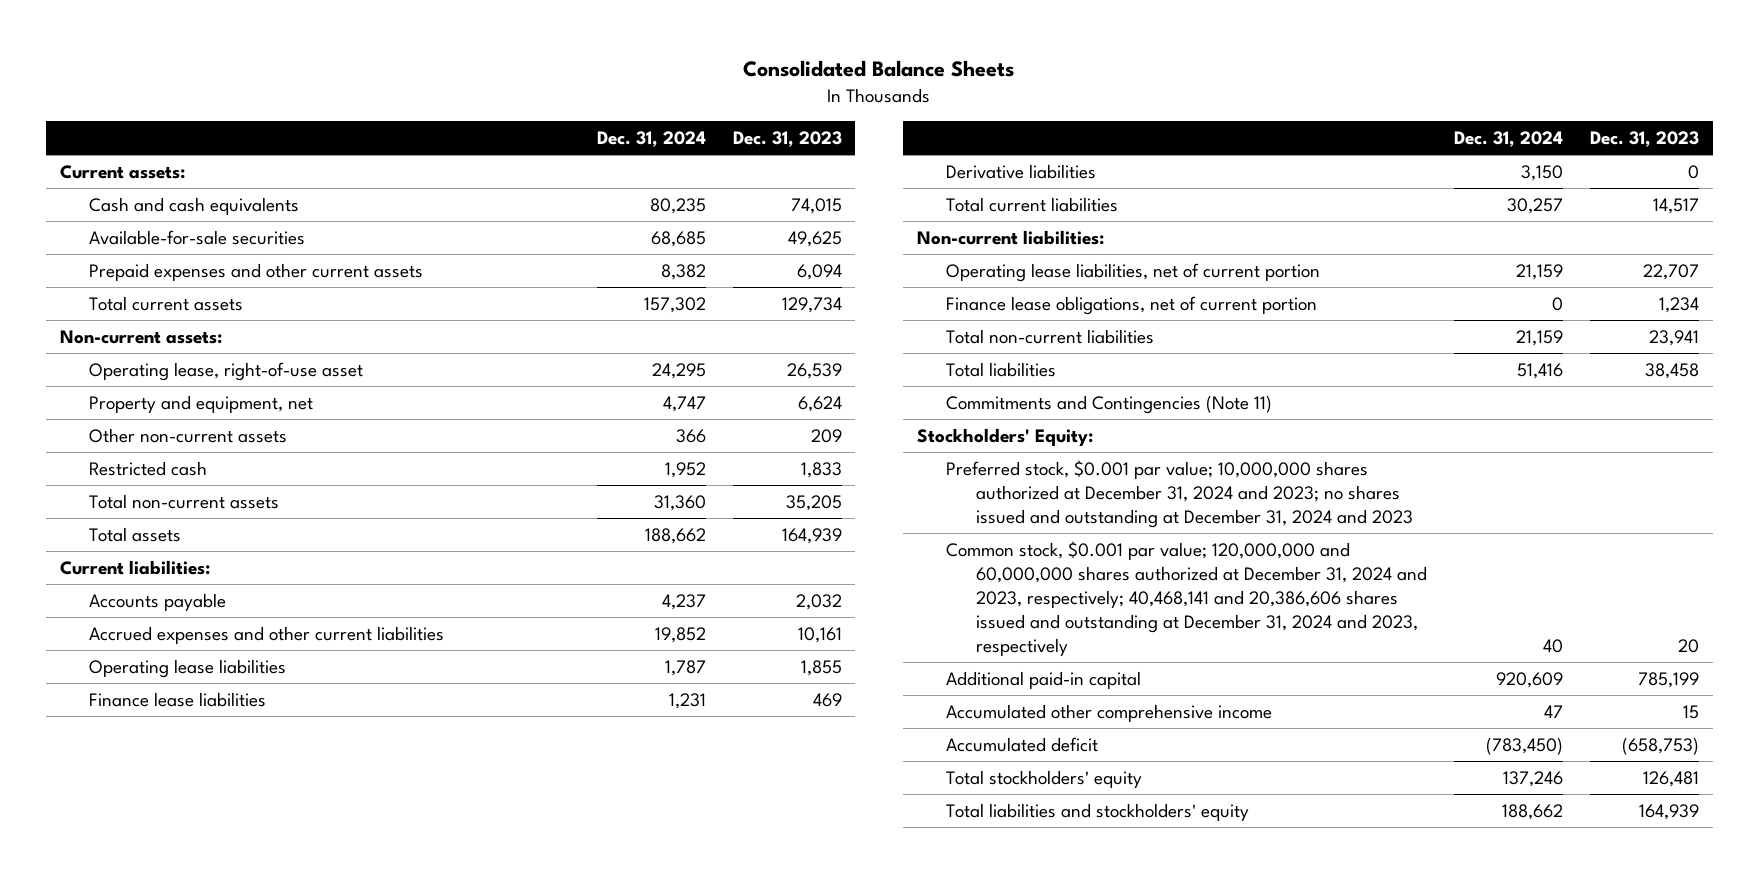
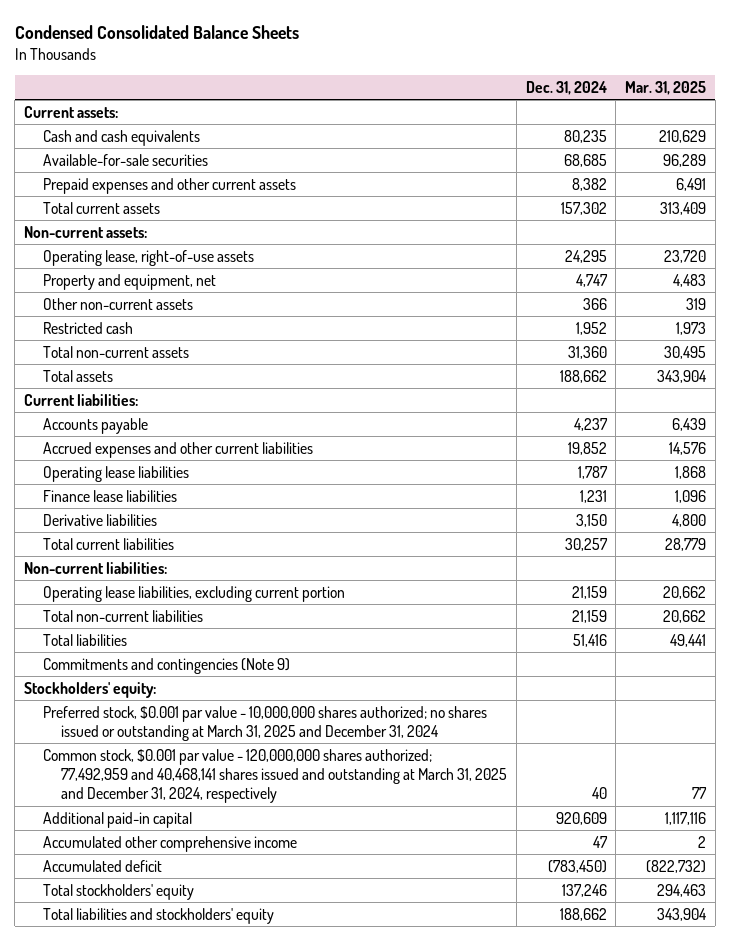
- Consolidated Balance Sheets
+ Condensed Consolidated Balance Sheets
- | Dec. 31, 2024 | Dec. 31, 2023
+ | Dec. 31, 2024 | Mar. 31, 2025
- Operating lease, right-of-use asset | 24,295 | 26,539
+ Operating lease, right-of-use assets | 24,295 | 23,720
- Operating lease liabilities, net of current portion | 21,159 | 22,707
- Finance lease obligations, net of current portion | 0 | 1,234
+ Operating lease liabilities, excluding current portion | 21,159 | 20,662
- Commitments and Contingencies (Note 11)
- Stockholders' Equity:
- Preferred stock, $0.001 par value; 10,000,000 shares authorized at December 31, 2024 and 2023; no shares issued and outstanding at December 31, 2024 and 2023
- Common stock, $0.001 par value; 120,000,000 and 60,000,000 shares authorized at December 31, 2024 and 2023, respectively; 40,468,141 and 20,386,606 shares issued and outstanding at December 31, 2024 and 2023, respectively | 40 | 20
+ Commitments and contingencies (Note 9)
+ Stockholders' equity:
+ Preferred stock, $0.001 par value - 10,000,000 shares authorized; no shares issued or outstanding at March 31, 2025 and December 31, 2024
+ Common stock, $0.001 par value - 120,000,000 shares authorized; 77,492,959 and 40,468,141 shares issued and outstanding at March 31, 2025 and December 31, 2024, respectively | 40 | 77

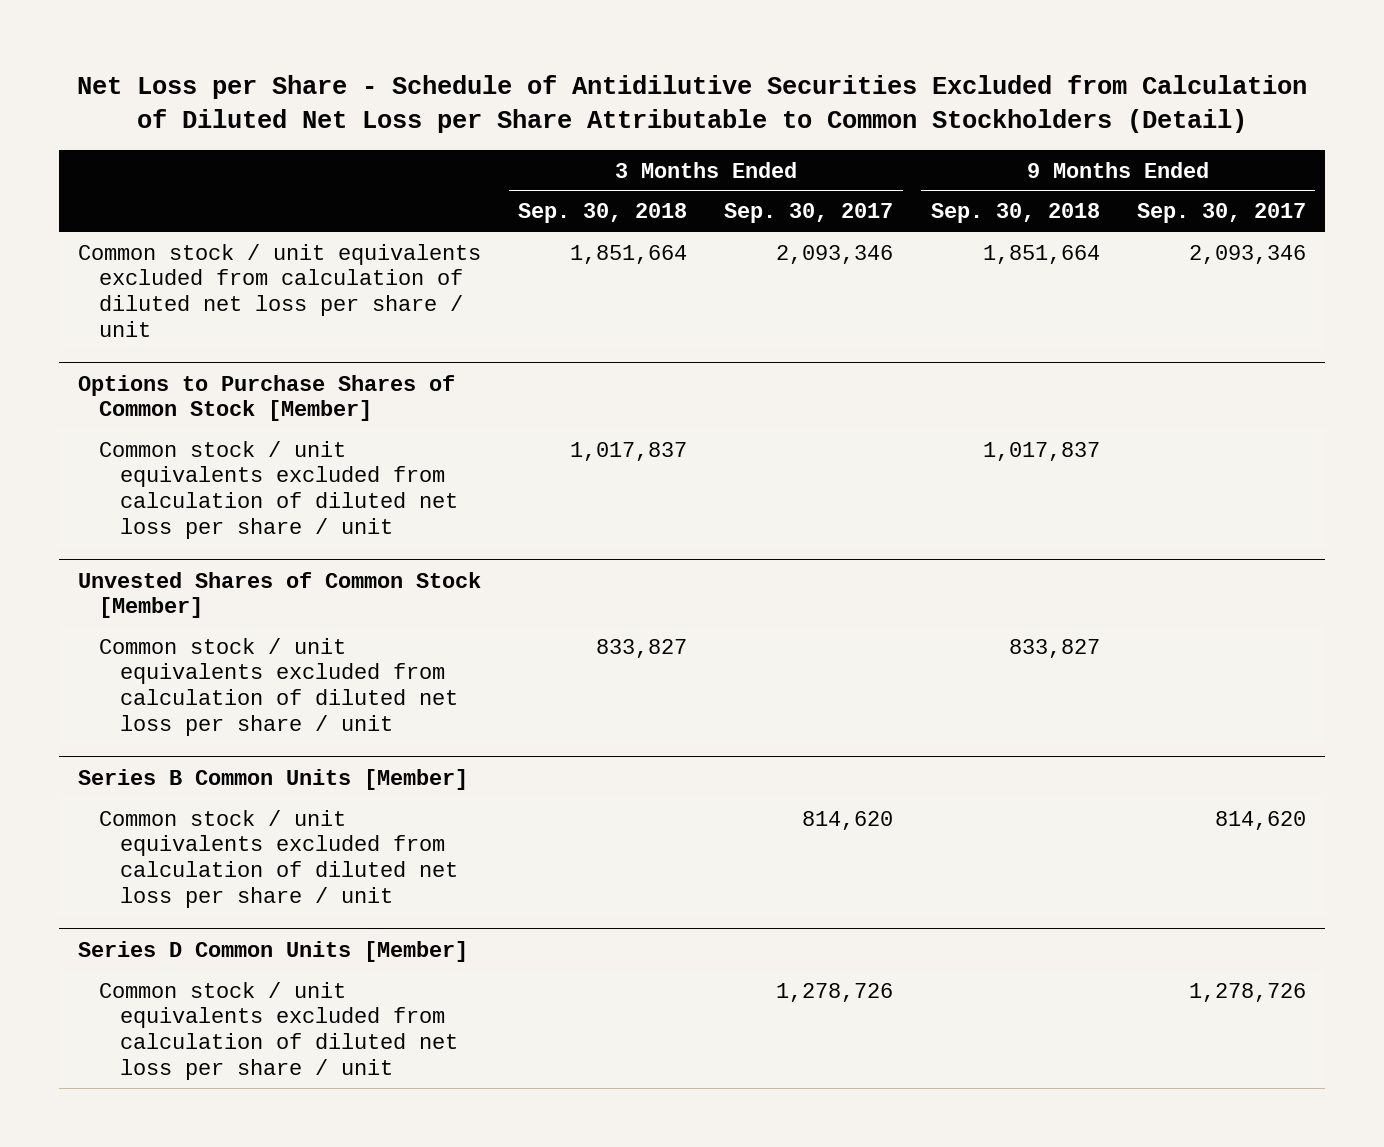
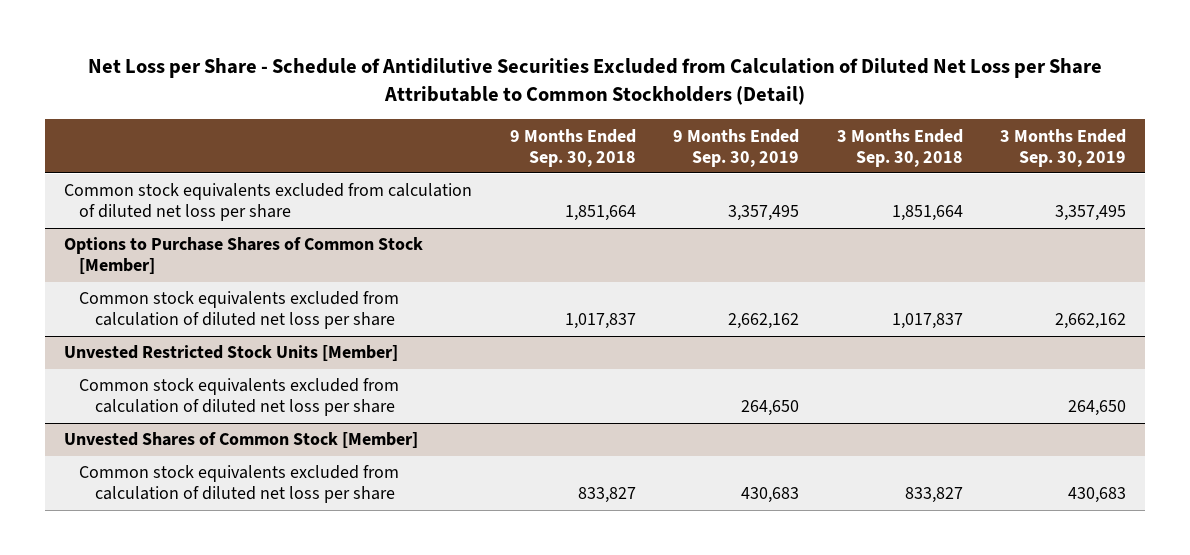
- | 3 Months Ended Sep. 30, 2018 | 3 Months Ended Sep. 30, 2017 | 9 Months Ended Sep. 30, 2018 | 9 Months Ended Sep. 30, 2017
+ | 9 Months Ended Sep. 30, 2018 | 9 Months Ended Sep. 30, 2019 | 3 Months Ended Sep. 30, 2018 | 3 Months Ended Sep. 30, 2019
- Common stock / unit equivalents excluded from calculation of diluted net loss per share / unit | 1,851,664 | 2,093,346 | 1,851,664 | 2,093,346
+ Common stock equivalents excluded from calculation of diluted net loss per share | 1,851,664 | 3,357,495 | 1,851,664 | 3,357,495
@ Options to Purchase Shares of Common Stock [Member]
- Common stock / unit equivalents excluded from calculation of diluted net loss per share / unit | 1,017,837 | | 1,017,837 |
+ Common stock equivalents excluded from calculation of diluted net loss per share | 1,017,837 | 2,662,162 | 1,017,837 | 2,662,162
+ Unvested Restricted Stock Units [Member]
+ Common stock equivalents excluded from calculation of diluted net loss per share | | 264,650 | | 264,650
@ Unvested Shares of Common Stock [Member]
- Common stock / unit equivalents excluded from calculation of diluted net loss per share / unit | 833,827 | | 833,827 |
- Series B Common Units [Member]
- Common stock / unit equivalents excluded from calculation of diluted net loss per share / unit | | 814,620 | | 814,620
- Series D Common Units [Member]
- Common stock / unit equivalents excluded from calculation of diluted net loss per share / unit | | 1,278,726 | | 1,278,726
@ Unvested Shares of Common Stock [Member]
+ Common stock equivalents excluded from calculation of diluted net loss per share | 833,827 | 430,683 | 833,827 | 430,683

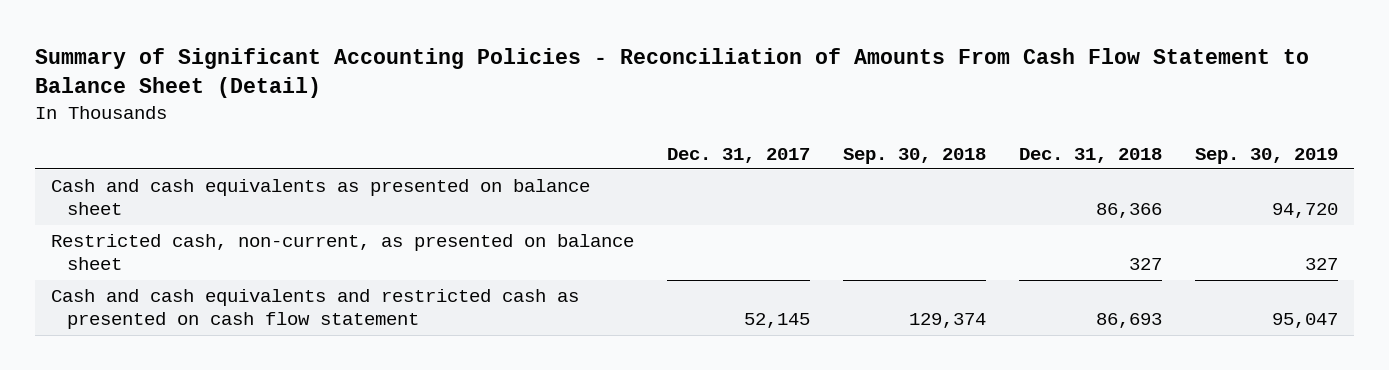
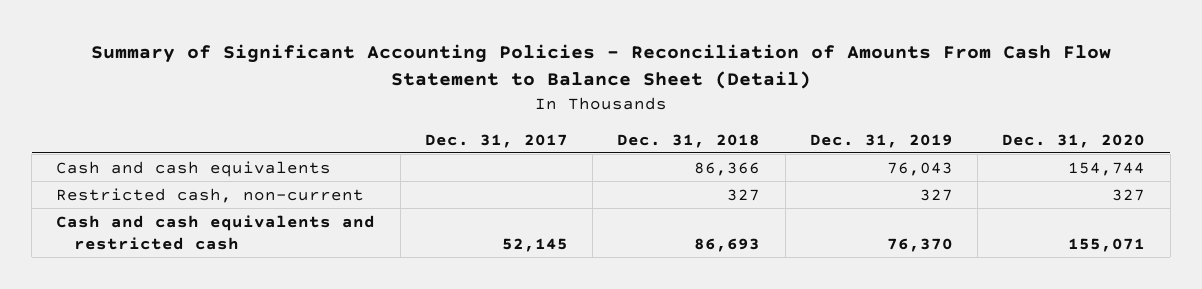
- | Dec. 31, 2017 | Sep. 30, 2018 | Dec. 31, 2018 | Sep. 30, 2019
+ | Dec. 31, 2017 | Dec. 31, 2018 | Dec. 31, 2019 | Dec. 31, 2020
- Cash and cash equivalents as presented on balance sheet | | | 86,366 | 94,720
- Restricted cash, non-current, as presented on balance sheet | | | 327 | 327
- Cash and cash equivalents and restricted cash as presented on cash flow statement | 52,145 | 129,374 | 86,693 | 95,047
+ Cash and cash equivalents | | 86,366 | 76,043 | 154,744
+ Restricted cash, non-current | | 327 | 327 | 327
+ Cash and cash equivalents and restricted cash | 52,145 | 86,693 | 76,370 | 155,071

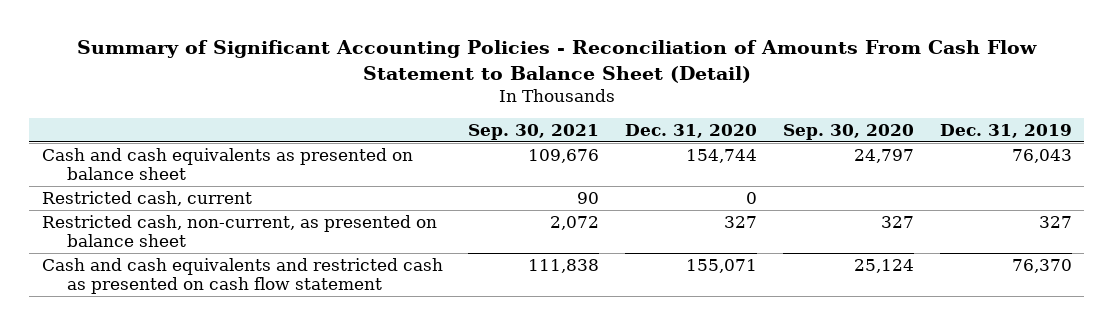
- | Dec. 31, 2017 | Dec. 31, 2018 | Dec. 31, 2019 | Dec. 31, 2020
+ | Sep. 30, 2021 | Dec. 31, 2020 | Sep. 30, 2020 | Dec. 31, 2019
- Cash and cash equivalents | | 86,366 | 76,043 | 154,744
- Restricted cash, non-current | | 327 | 327 | 327
- Cash and cash equivalents and restricted cash | 52,145 | 86,693 | 76,370 | 155,071
+ Cash and cash equivalents as presented on balance sheet | 109,676 | 154,744 | 24,797 | 76,043
+ Restricted cash, current | 90 | 0 | |
+ Restricted cash, non-current, as presented on balance sheet | 2,072 | 327 | 327 | 327
+ Cash and cash equivalents and restricted cash as presented on cash flow statement | 111,838 | 155,071 | 25,124 | 76,370

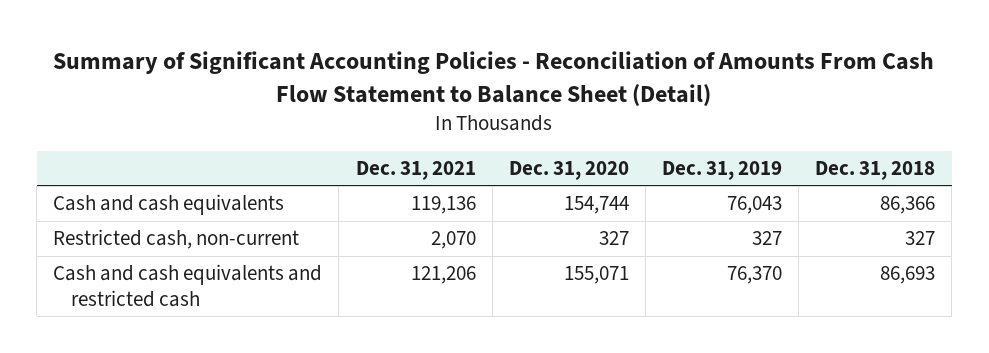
- | Sep. 30, 2021 | Dec. 31, 2020 | Sep. 30, 2020 | Dec. 31, 2019
+ | Dec. 31, 2021 | Dec. 31, 2020 | Dec. 31, 2019 | Dec. 31, 2018
- Cash and cash equivalents as presented on balance sheet | 109,676 | 154,744 | 24,797 | 76,043
- Restricted cash, current | 90 | 0 | |
- Restricted cash, non-current, as presented on balance sheet | 2,072 | 327 | 327 | 327
- Cash and cash equivalents and restricted cash as presented on cash flow statement | 111,838 | 155,071 | 25,124 | 76,370
+ Cash and cash equivalents | 119,136 | 154,744 | 76,043 | 86,366
+ Restricted cash, non-current | 2,070 | 327 | 327 | 327
+ Cash and cash equivalents and restricted cash | 121,206 | 155,071 | 76,370 | 86,693

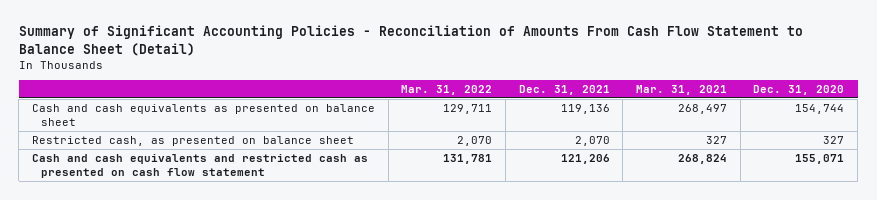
- | Dec. 31, 2021 | Dec. 31, 2020 | Dec. 31, 2019 | Dec. 31, 2018
+ | Mar. 31, 2022 | Dec. 31, 2021 | Mar. 31, 2021 | Dec. 31, 2020
- Cash and cash equivalents | 119,136 | 154,744 | 76,043 | 86,366
- Restricted cash, non-current | 2,070 | 327 | 327 | 327
- Cash and cash equivalents and restricted cash | 121,206 | 155,071 | 76,370 | 86,693
+ Cash and cash equivalents as presented on balance sheet | 129,711 | 119,136 | 268,497 | 154,744
+ Restricted cash, as presented on balance sheet | 2,070 | 2,070 | 327 | 327
+ Cash and cash equivalents and restricted cash as presented on cash flow statement | 131,781 | 121,206 | 268,824 | 155,071

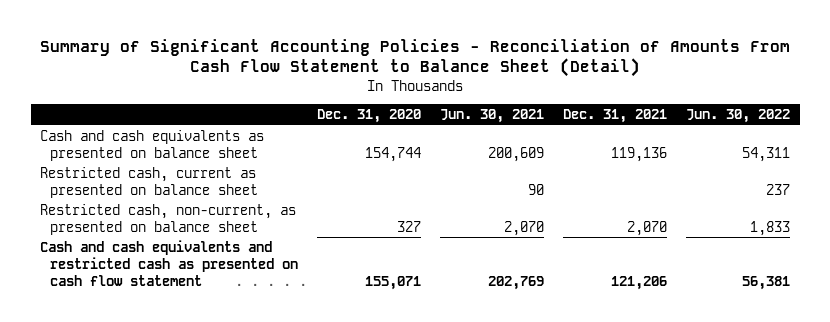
- | Mar. 31, 2022 | Dec. 31, 2021 | Mar. 31, 2021 | Dec. 31, 2020
+ | Dec. 31, 2020 | Jun. 30, 2021 | Dec. 31, 2021 | Jun. 30, 2022
- Restricted cash, as presented on balance sheet | 2,070 | 2,070 | 327 | 327
+ Restricted cash, current as presented on balance sheet | | 90 | | 237
+ Restricted cash, non-current, as presented on balance sheet | 327 | 2,070 | 2,070 | 1,833

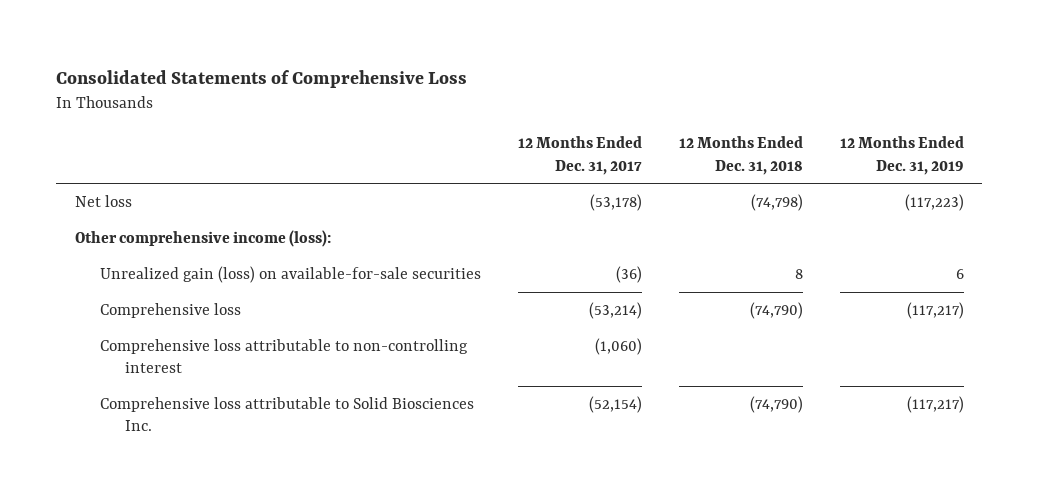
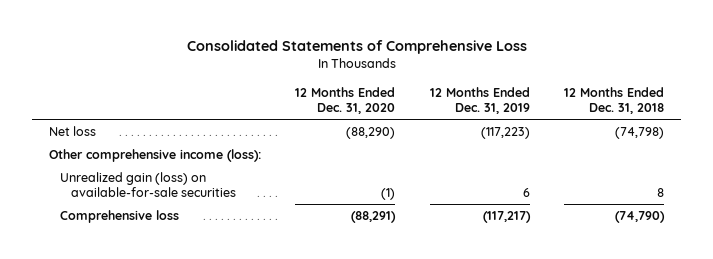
- | 12 Months Ended Dec. 31, 2017 | 12 Months Ended Dec. 31, 2018 | 12 Months Ended Dec. 31, 2019
+ | 12 Months Ended Dec. 31, 2020 | 12 Months Ended Dec. 31, 2019 | 12 Months Ended Dec. 31, 2018
- Comprehensive loss attributable to non-controlling interest | (1,060) | |
- Comprehensive loss attributable to Solid Biosciences Inc. | (52,154) | (74,790) | (117,217)

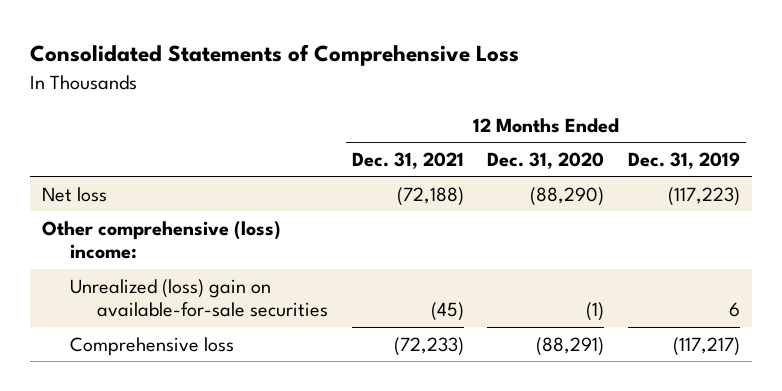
- | 12 Months Ended Dec. 31, 2020 | 12 Months Ended Dec. 31, 2019 | 12 Months Ended Dec. 31, 2018
+ | 12 Months Ended Dec. 31, 2021 | 12 Months Ended Dec. 31, 2020 | 12 Months Ended Dec. 31, 2019
- Other comprehensive income (loss):
- Unrealized gain (loss) on available-for-sale securities | (1) | 6 | 8
+ Other comprehensive (loss) income:
+ Unrealized (loss) gain on available-for-sale securities | (45) | (1) | 6

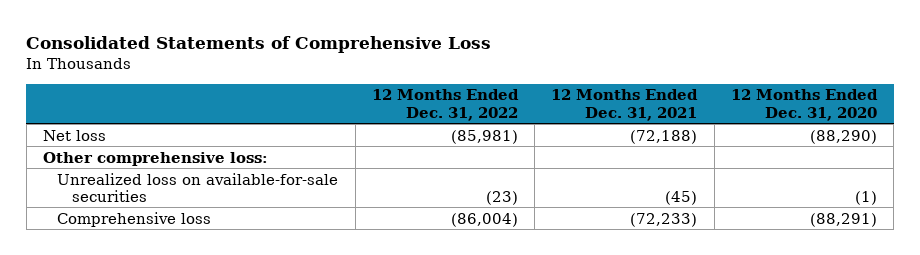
- | 12 Months Ended Dec. 31, 2021 | 12 Months Ended Dec. 31, 2020 | 12 Months Ended Dec. 31, 2019
+ | 12 Months Ended Dec. 31, 2022 | 12 Months Ended Dec. 31, 2021 | 12 Months Ended Dec. 31, 2020
- Other comprehensive (loss) income:
- Unrealized (loss) gain on available-for-sale securities | (45) | (1) | 6
+ Other comprehensive loss:
+ Unrealized loss on available-for-sale securities | (23) | (45) | (1)

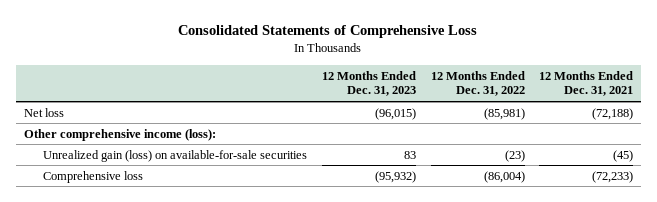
- | 12 Months Ended Dec. 31, 2022 | 12 Months Ended Dec. 31, 2021 | 12 Months Ended Dec. 31, 2020
+ | 12 Months Ended Dec. 31, 2023 | 12 Months Ended Dec. 31, 2022 | 12 Months Ended Dec. 31, 2021
- Other comprehensive loss:
- Unrealized loss on available-for-sale securities | (23) | (45) | (1)
+ Other comprehensive income (loss):
+ Unrealized gain (loss) on available-for-sale securities | 83 | (23) | (45)

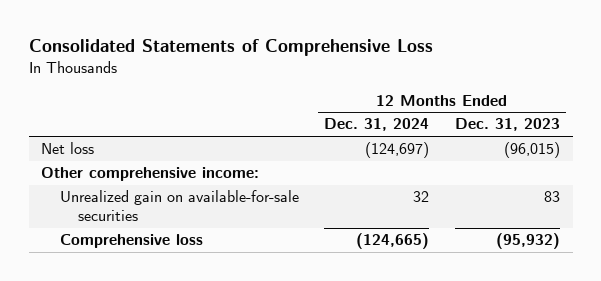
- | 12 Months Ended Dec. 31, 2023 | 12 Months Ended Dec. 31, 2022 | 12 Months Ended Dec. 31, 2021
+ | 12 Months Ended Dec. 31, 2024 | 12 Months Ended Dec. 31, 2023
- Other comprehensive income (loss):
- Unrealized gain (loss) on available-for-sale securities | 83 | (23) | (45)
+ Other comprehensive income:
+ Unrealized gain on available-for-sale securities | 32 | 83

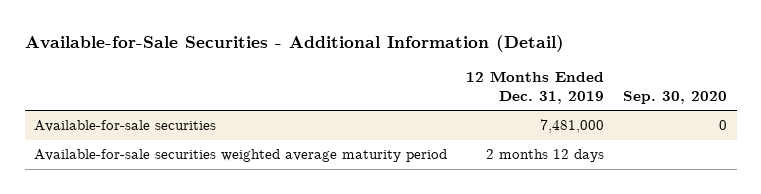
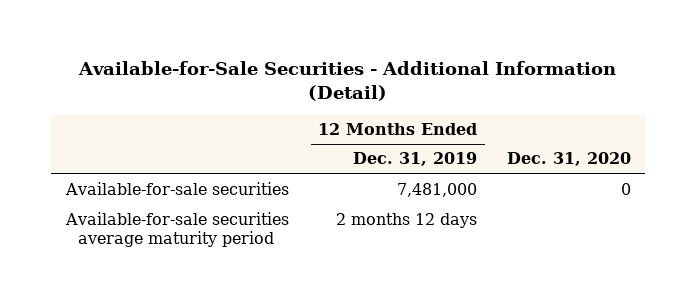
- | 12 Months Ended Dec. 31, 2019 | Sep. 30, 2020
+ | 12 Months Ended Dec. 31, 2019 | Dec. 31, 2020
- Available-for-sale securities weighted average maturity period | 2 months 12 days |
+ Available-for-sale securities average maturity period | 2 months 12 days |

